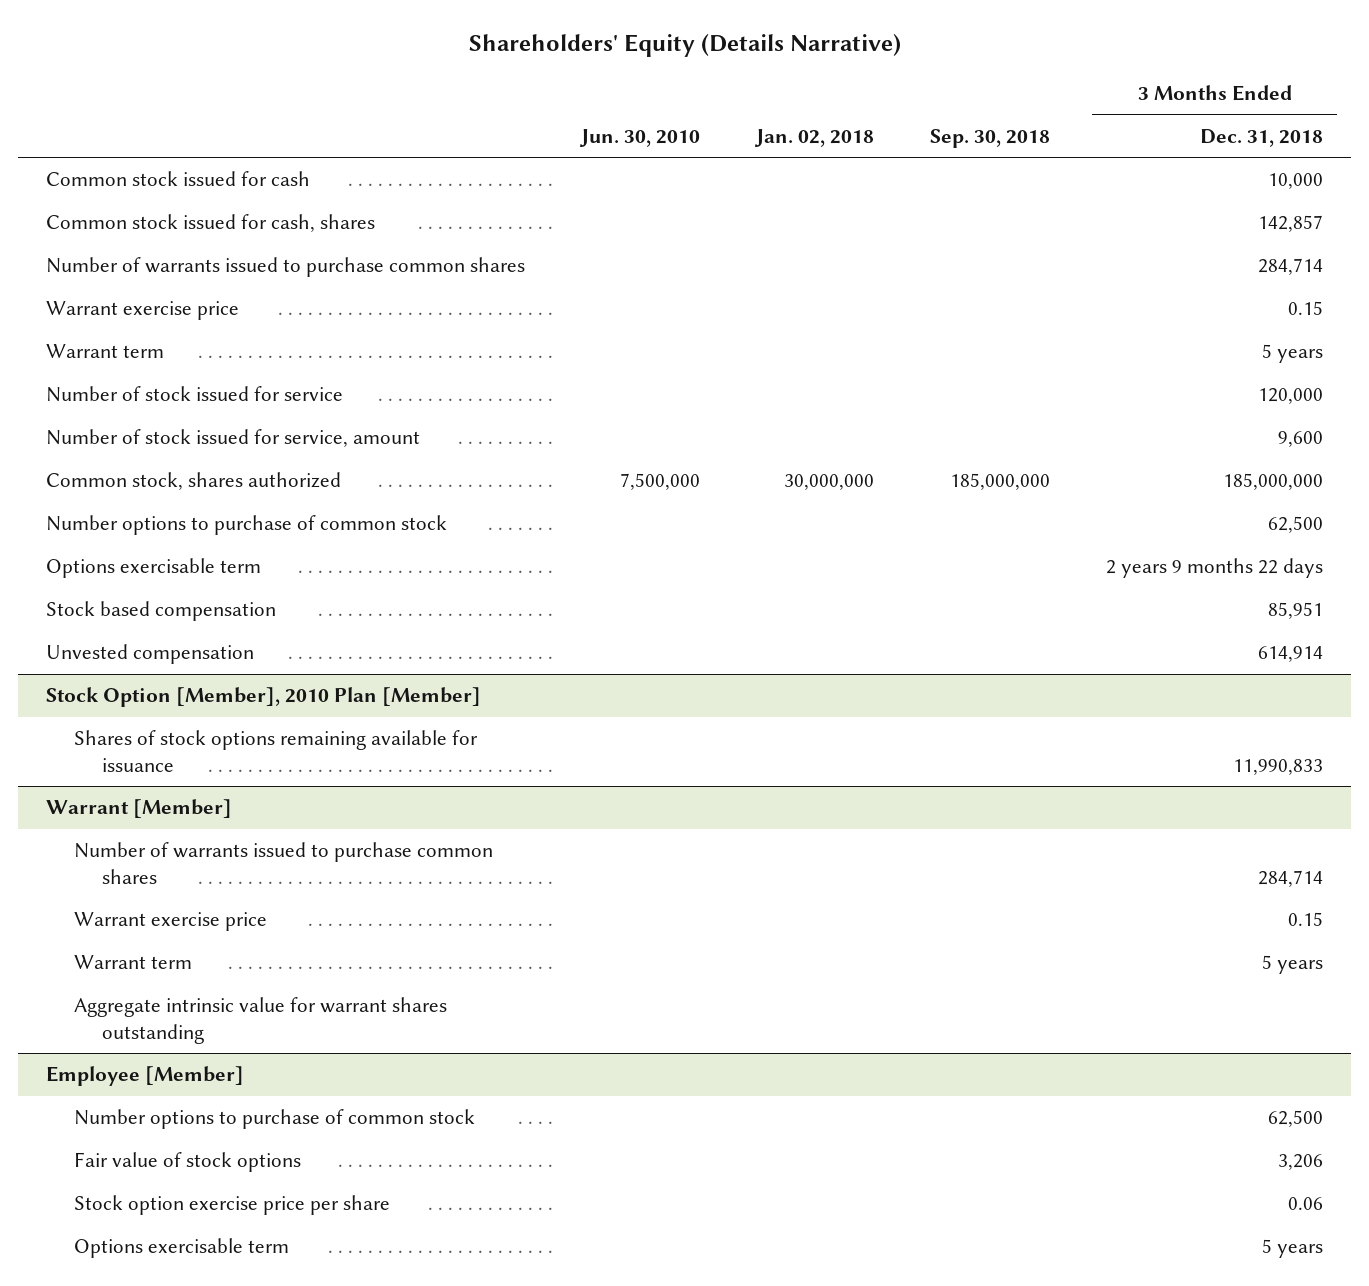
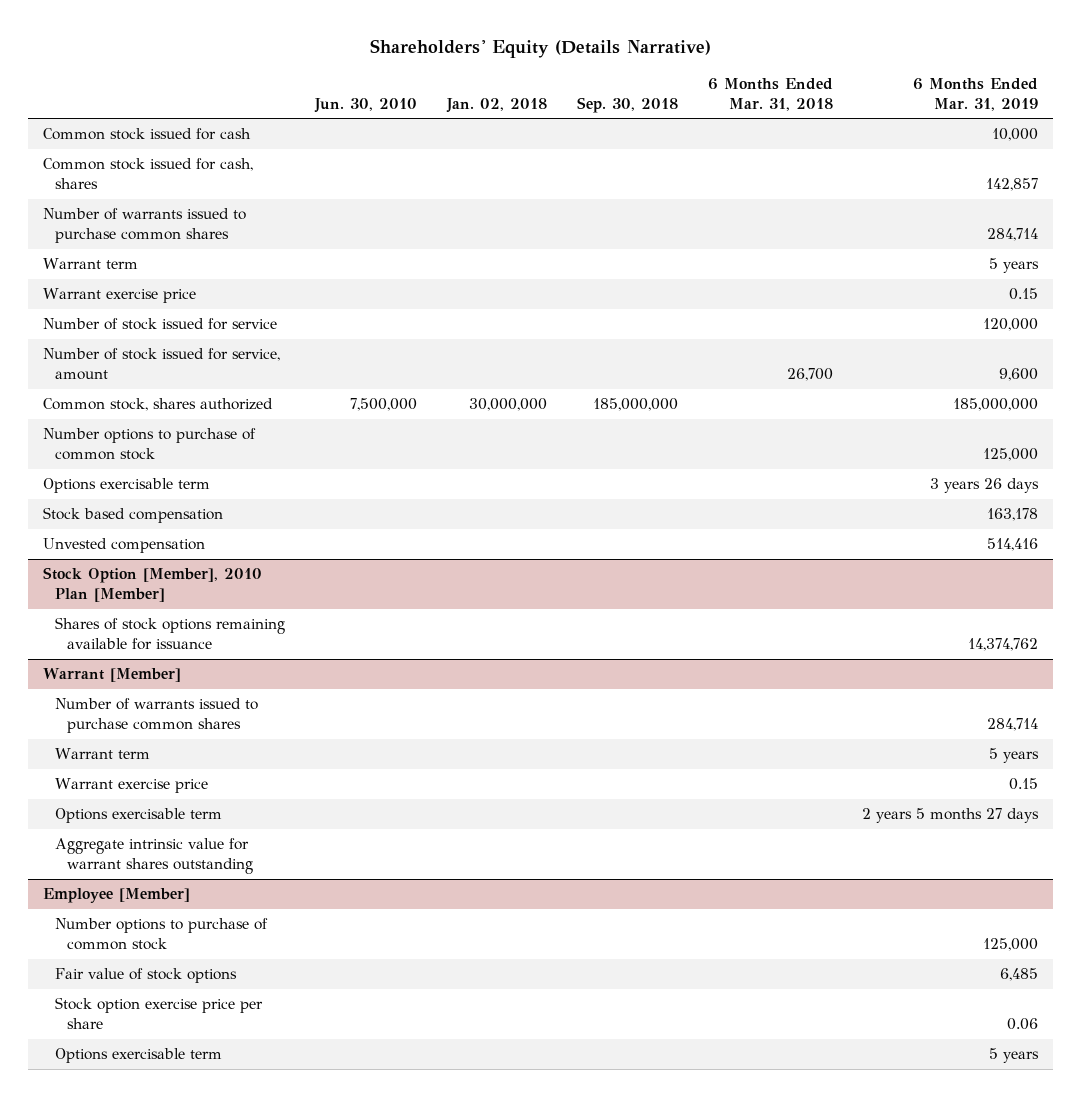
- | Jun. 30, 2010 | Jan. 02, 2018 | Sep. 30, 2018 | 3 Months Ended Dec. 31, 2018
+ | Jun. 30, 2010 | Jan. 02, 2018 | Sep. 30, 2018 | 6 Months Ended Mar. 31, 2018 | 6 Months Ended Mar. 31, 2019
moved down: Warrant exercise price | | | | | 0.15
@ Warrant [Member]
moved down: Warrant exercise price | | | | | 0.15
+ Options exercisable term | | | | | 2 years 5 months 27 days

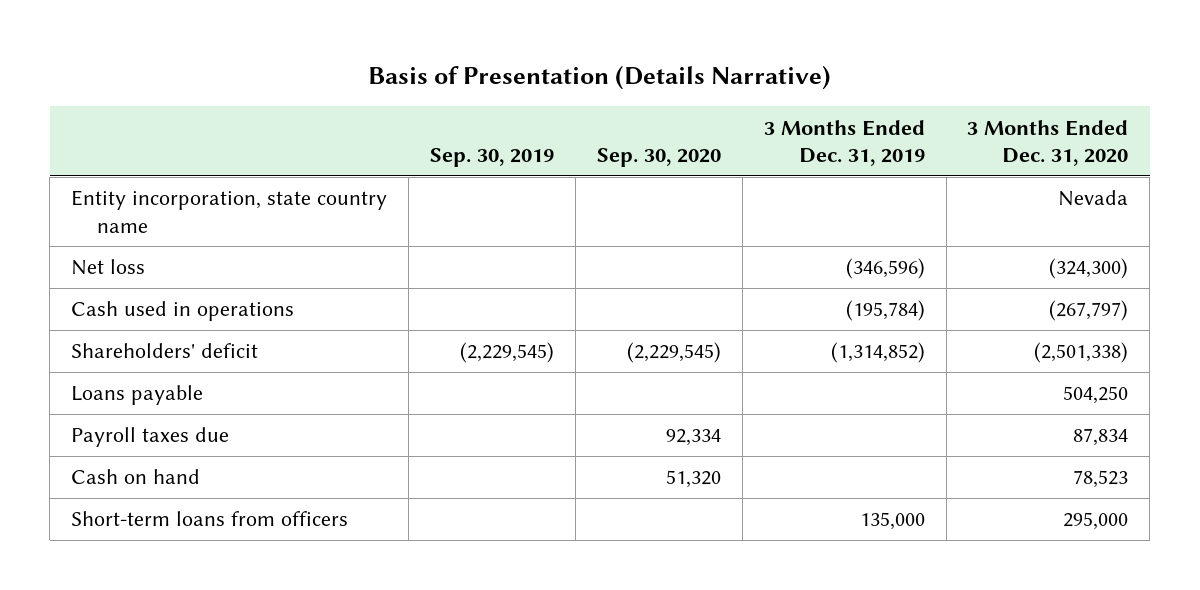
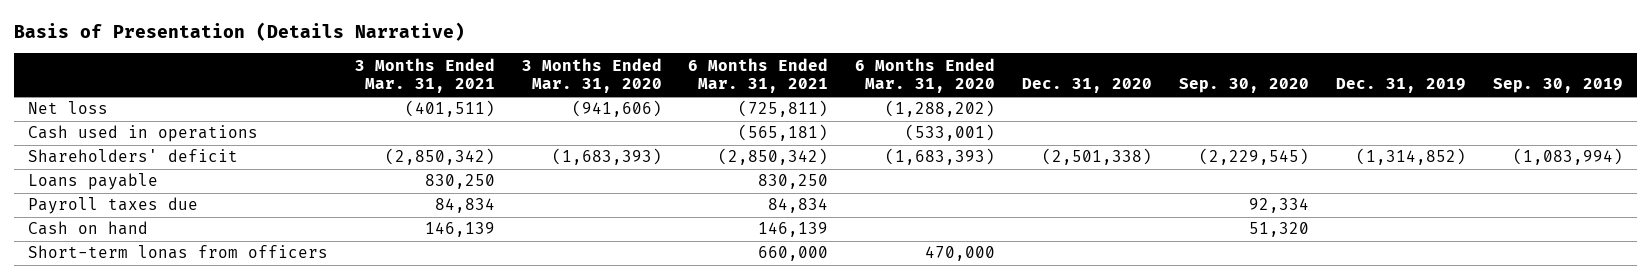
- | Sep. 30, 2019 | Sep. 30, 2020 | 3 Months Ended Dec. 31, 2019 | 3 Months Ended Dec. 31, 2020
+ | 3 Months Ended Mar. 31, 2021 | 3 Months Ended Mar. 31, 2020 | 6 Months Ended Mar. 31, 2021 | 6 Months Ended Mar. 31, 2020 | Dec. 31, 2020 | Sep. 30, 2020 | Dec. 31, 2019 | Sep. 30, 2019
- Entity incorporation, state country name | | | | Nevada
- Shareholders' deficit | (2,229,545) | (2,229,545) | (1,314,852) | (2,501,338)
+ Shareholders' deficit | (2,850,342) | (1,683,393) | (2,850,342) | (1,683,393) | (2,501,338) | (2,229,545) | (1,314,852) | (1,083,994)
- Short-term loans from officers | | | 135,000 | 295,000
+ Short-term lonas from officers | | | 660,000 | 470,000 | | | |

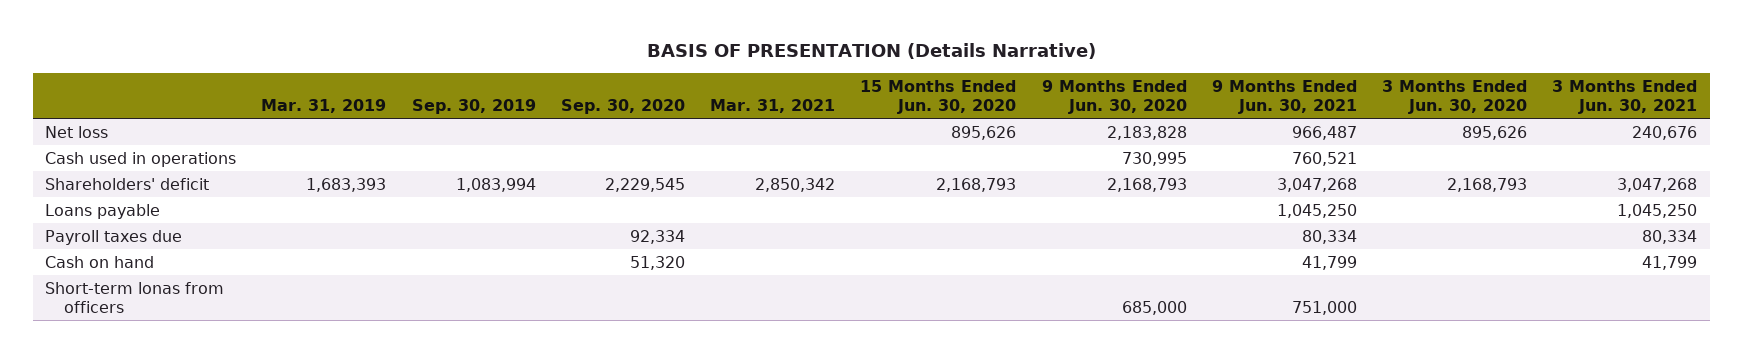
- Basis of Presentation (Details Narrative)
+ BASIS OF PRESENTATION (Details Narrative)
- | 3 Months Ended Mar. 31, 2021 | 3 Months Ended Mar. 31, 2020 | 6 Months Ended Mar. 31, 2021 | 6 Months Ended Mar. 31, 2020 | Dec. 31, 2020 | Sep. 30, 2020 | Dec. 31, 2019 | Sep. 30, 2019
+ | Mar. 31, 2019 | Sep. 30, 2019 | Sep. 30, 2020 | Mar. 31, 2021 | 15 Months Ended Jun. 30, 2020 | 9 Months Ended Jun. 30, 2020 | 9 Months Ended Jun. 30, 2021 | 3 Months Ended Jun. 30, 2020 | 3 Months Ended Jun. 30, 2021
- Shareholders' deficit | (2,850,342) | (1,683,393) | (2,850,342) | (1,683,393) | (2,501,338) | (2,229,545) | (1,314,852) | (1,083,994)
+ Shareholders' deficit | 1,683,393 | 1,083,994 | 2,229,545 | 2,850,342 | 2,168,793 | 2,168,793 | 3,047,268 | 2,168,793 | 3,047,268

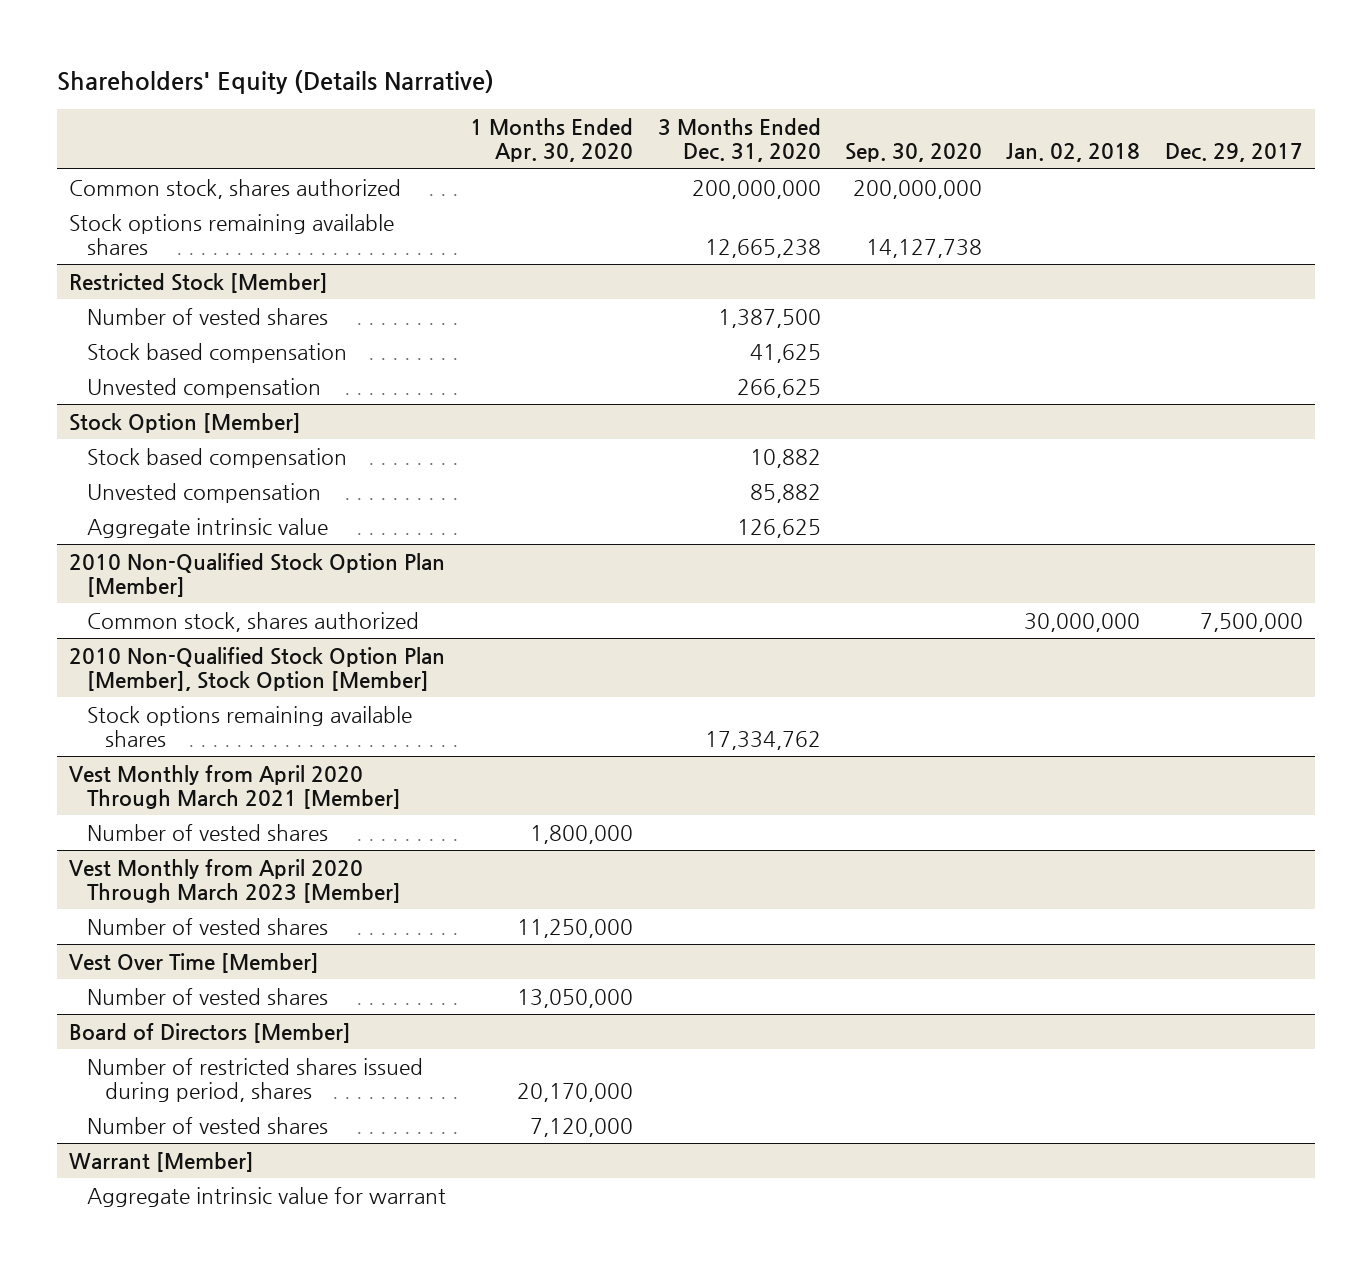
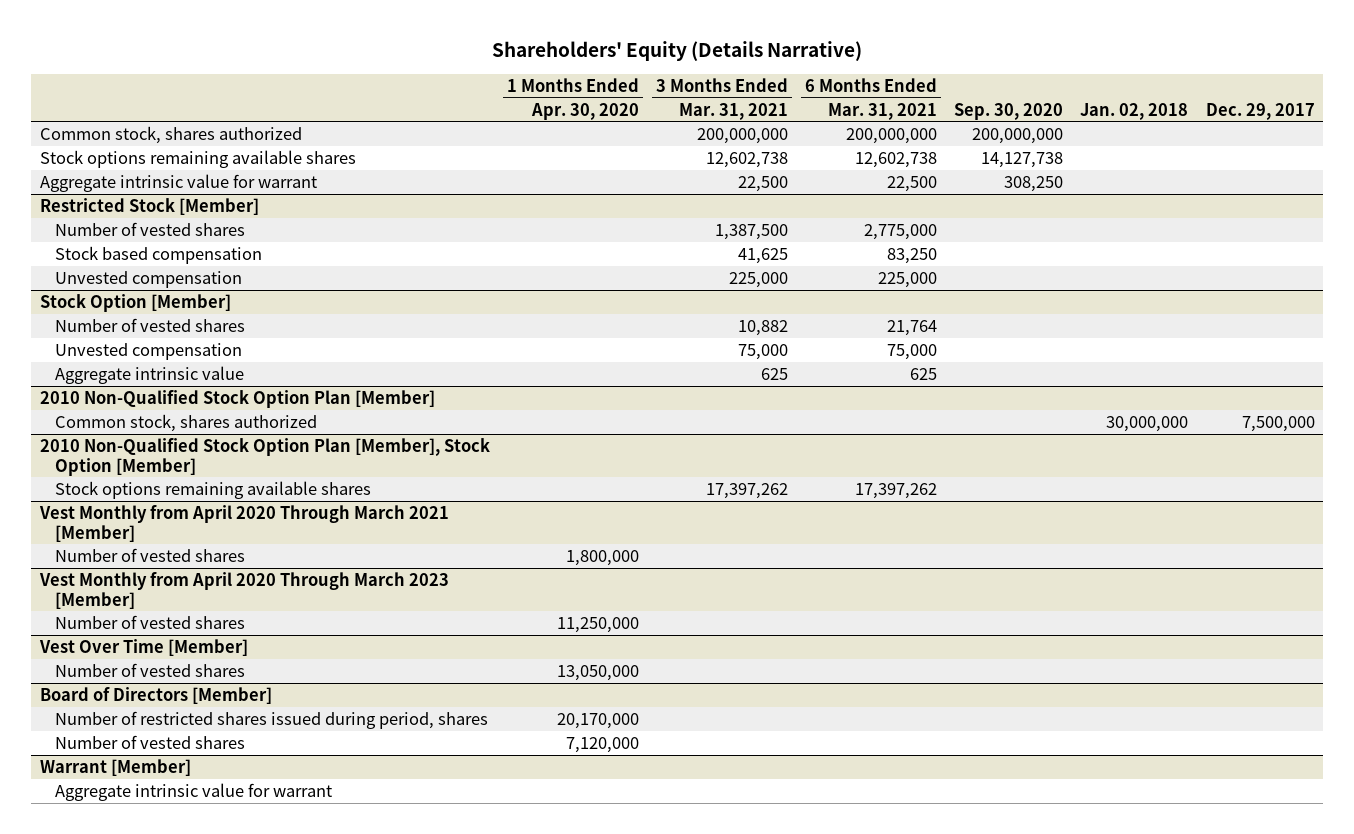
- | 1 Months Ended Apr. 30, 2020 | 3 Months Ended Dec. 31, 2020 | Sep. 30, 2020 | Jan. 02, 2018 | Dec. 29, 2017
+ | 1 Months Ended Apr. 30, 2020 | 3 Months Ended Mar. 31, 2021 | 6 Months Ended Mar. 31, 2021 | Sep. 30, 2020 | Jan. 02, 2018 | Dec. 29, 2017
+ Aggregate intrinsic value for warrant | | 22,500 | 22,500 | 308,250 | |
@ Stock Option [Member]
- Stock based compensation | | 10,882 | | |
+ Number of vested shares | | 10,882 | 21,764 | | |

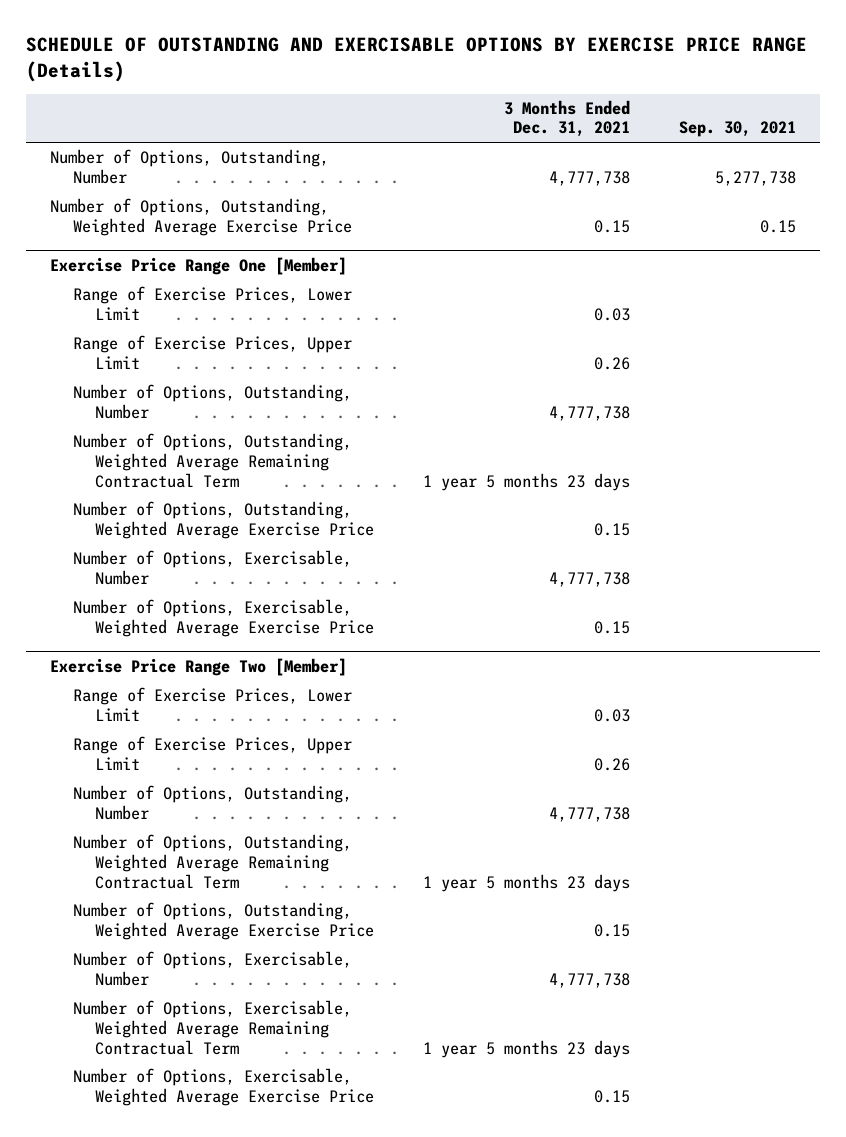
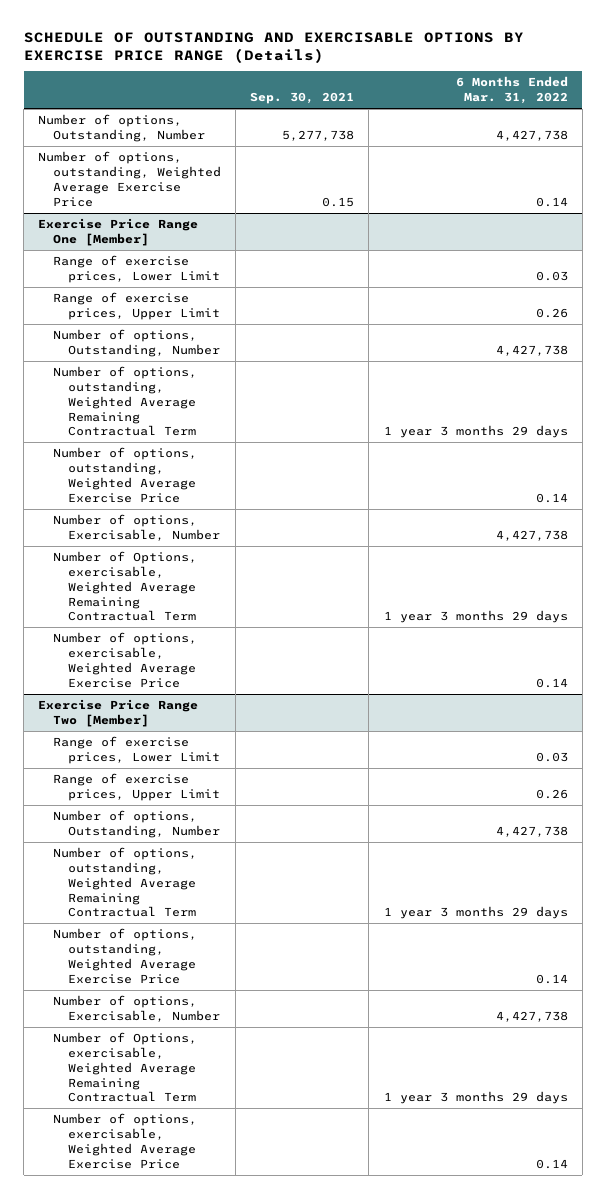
- | 3 Months Ended Dec. 31, 2021 | Sep. 30, 2021
+ | Sep. 30, 2021 | 6 Months Ended Mar. 31, 2022
- Number of Options, Outstanding, Number | 4,777,738 | 5,277,738
- Number of Options, Outstanding, Weighted Average Exercise Price | 0.15 | 0.15
+ Number of options, Outstanding, Number | 5,277,738 | 4,427,738
+ Number of options, outstanding, Weighted Average Exercise Price | 0.15 | 0.14
@ Exercise Price Range One [Member]
- Range of Exercise Prices, Lower Limit | 0.03 |
- Range of Exercise Prices, Upper Limit | 0.26 |
- Number of Options, Outstanding, Number | 4,777,738 |
- Number of Options, Outstanding, Weighted Average Remaining Contractual Term | 1 year 5 months 23 days |
- Number of Options, Outstanding, Weighted Average Exercise Price | 0.15 |
- Number of Options, Exercisable, Number | 4,777,738 |
- Number of Options, Exercisable, Weighted Average Exercise Price | 0.15 |
+ Range of exercise prices, Lower Limit | | 0.03
+ Range of exercise prices, Upper Limit | | 0.26
+ Number of options, Outstanding, Number | | 4,427,738
+ Number of options, outstanding, Weighted Average Remaining Contractual Term | | 1 year 3 months 29 days
+ Number of options, outstanding, Weighted Average Exercise Price | | 0.14
+ Number of options, Exercisable, Number | | 4,427,738
+ Number of Options, exercisable, Weighted Average Remaining Contractual Term | | 1 year 3 months 29 days
+ Number of options, exercisable, Weighted Average Exercise Price | | 0.14
@ Exercise Price Range Two [Member]
- Range of Exercise Prices, Lower Limit | 0.03 |
- Range of Exercise Prices, Upper Limit | 0.26 |
- Number of Options, Outstanding, Number | 4,777,738 |
- Number of Options, Outstanding, Weighted Average Remaining Contractual Term | 1 year 5 months 23 days |
- Number of Options, Outstanding, Weighted Average Exercise Price | 0.15 |
- Number of Options, Exercisable, Number | 4,777,738 |
- Number of Options, Exercisable, Weighted Average Remaining Contractual Term | 1 year 5 months 23 days |
- Number of Options, Exercisable, Weighted Average Exercise Price | 0.15 |
+ Range of exercise prices, Lower Limit | | 0.03
+ Range of exercise prices, Upper Limit | | 0.26
+ Number of options, Outstanding, Number | | 4,427,738
+ Number of options, outstanding, Weighted Average Remaining Contractual Term | | 1 year 3 months 29 days
+ Number of options, outstanding, Weighted Average Exercise Price | | 0.14
+ Number of options, Exercisable, Number | | 4,427,738
+ Number of Options, exercisable, Weighted Average Remaining Contractual Term | | 1 year 3 months 29 days
+ Number of options, exercisable, Weighted Average Exercise Price | | 0.14

